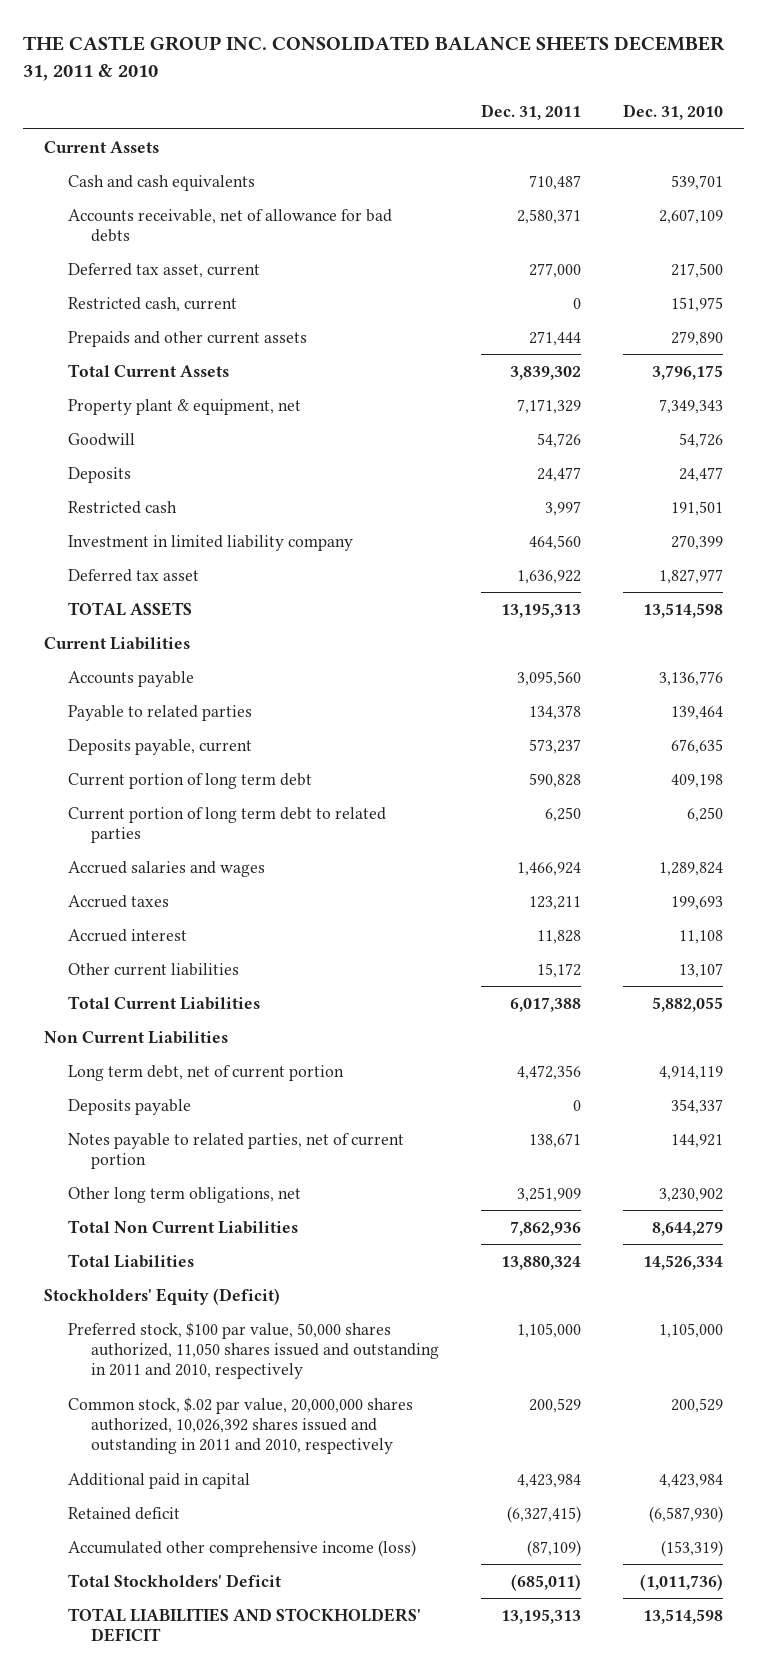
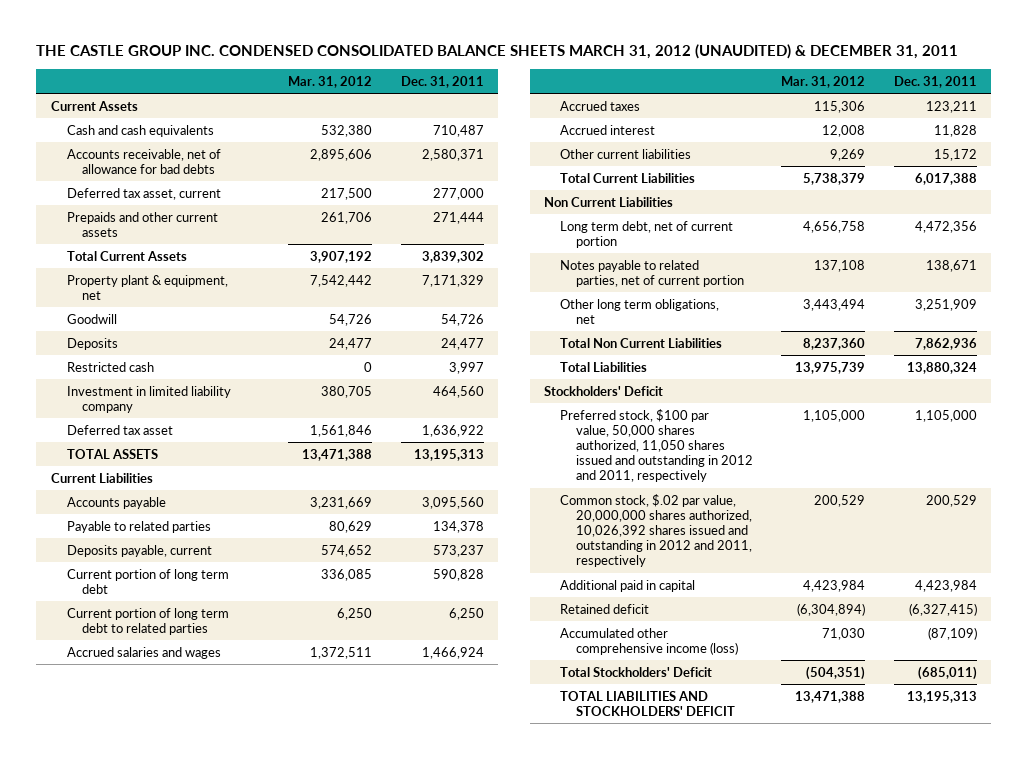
- THE CASTLE GROUP INC. CONSOLIDATED BALANCE SHEETS DECEMBER 31, 2011 & 2010
+ THE CASTLE GROUP INC. CONDENSED CONSOLIDATED BALANCE SHEETS MARCH 31, 2012 (UNAUDITED) & DECEMBER 31, 2011
- | Dec. 31, 2011 | Dec. 31, 2010
+ | Mar. 31, 2012 | Dec. 31, 2011
- Restricted cash, current | 0 | 151,975
- Deposits payable | 0 | 354,337
- Stockholders' Equity (Deficit)
- Preferred stock, $100 par value, 50,000 shares authorized, 11,050 shares issued and outstanding in 2011 and 2010, respectively | 1,105,000 | 1,105,000
- Common stock, $.02 par value, 20,000,000 shares authorized, 10,026,392 shares issued and outstanding in 2011 and 2010, respectively | 200,529 | 200,529
+ Stockholders' Deficit
+ Preferred stock, $100 par value, 50,000 shares authorized, 11,050 shares issued and outstanding in 2012 and 2011, respectively | 1,105,000 | 1,105,000
+ Common stock, $.02 par value, 20,000,000 shares authorized, 10,026,392 shares issued and outstanding in 2012 and 2011, respectively | 200,529 | 200,529

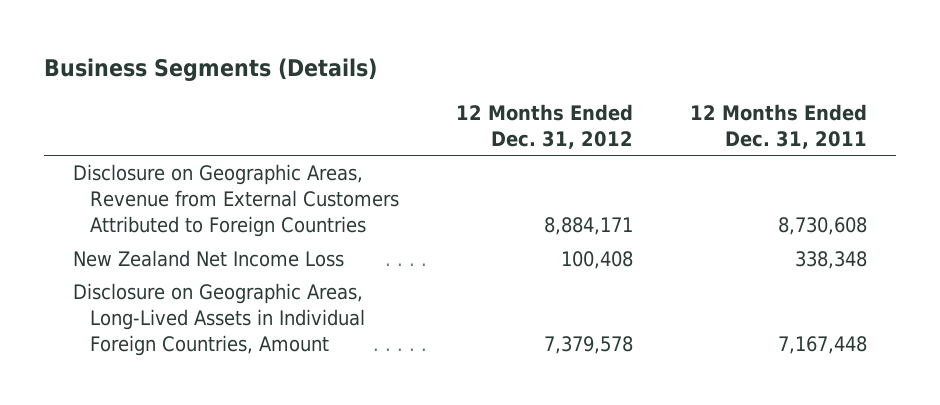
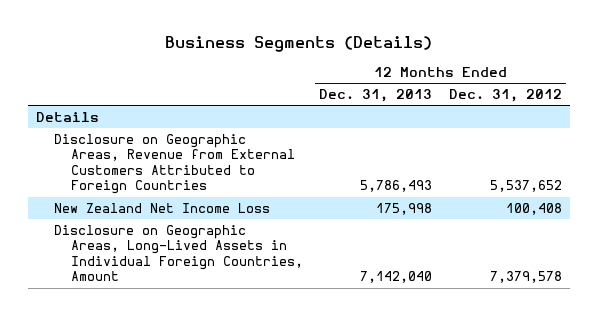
- | 12 Months Ended Dec. 31, 2012 | 12 Months Ended Dec. 31, 2011
+ | 12 Months Ended Dec. 31, 2013 | 12 Months Ended Dec. 31, 2012
- Disclosure on Geographic Areas, Revenue from External Customers Attributed to Foreign Countries | 8,884,171 | 8,730,608
+ Details
+ Disclosure on Geographic Areas, Revenue from External Customers Attributed to Foreign Countries | 5,786,493 | 5,537,652

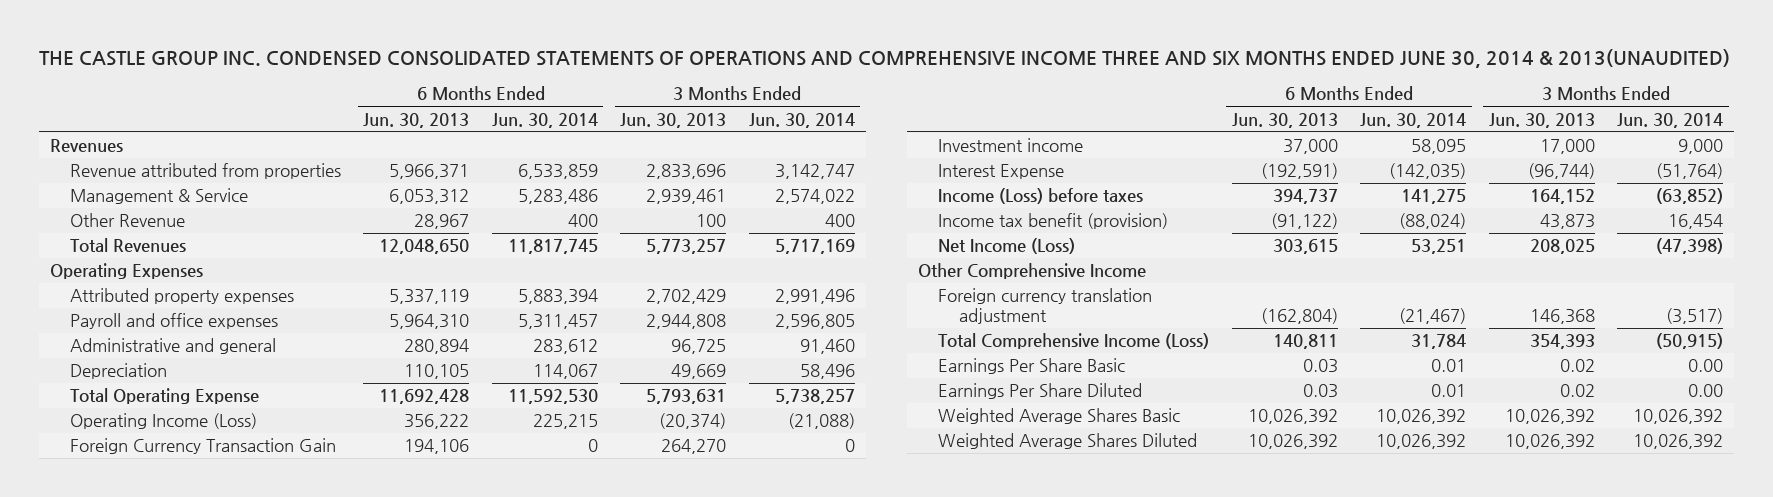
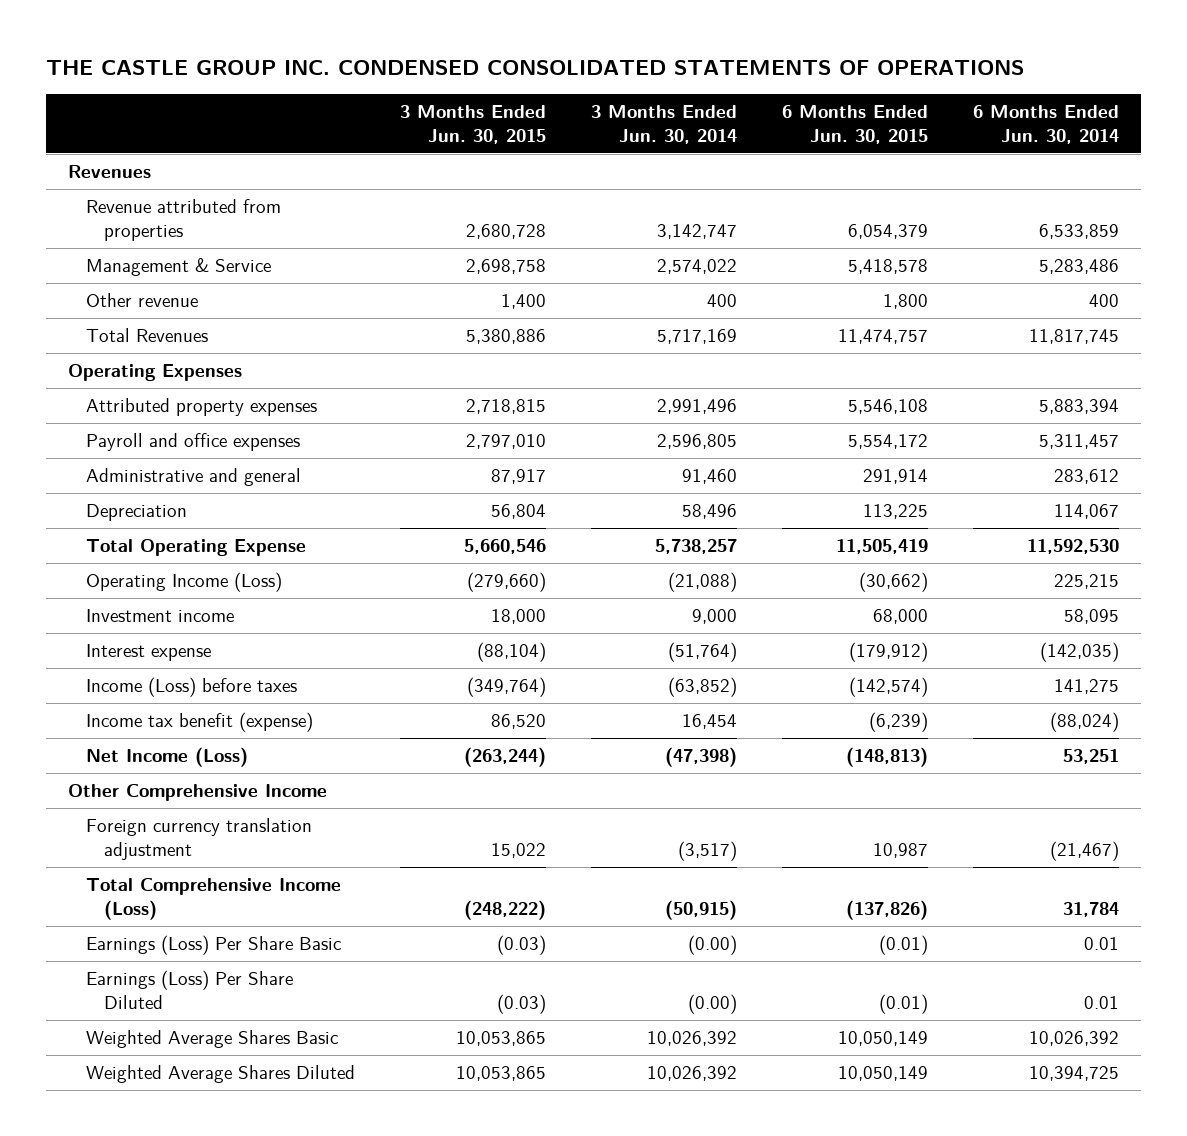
- THE CASTLE GROUP INC. CONDENSED CONSOLIDATED STATEMENTS OF OPERATIONS AND COMPREHENSIVE INCOME THREE AND SIX MONTHS ENDED JUNE 30, 2014 & 2013(UNAUDITED)
+ THE CASTLE GROUP INC. CONDENSED CONSOLIDATED STATEMENTS OF OPERATIONS
- | 6 Months Ended Jun. 30, 2013 | 6 Months Ended Jun. 30, 2014 | 3 Months Ended Jun. 30, 2013 | 3 Months Ended Jun. 30, 2014
+ | 3 Months Ended Jun. 30, 2015 | 3 Months Ended Jun. 30, 2014 | 6 Months Ended Jun. 30, 2015 | 6 Months Ended Jun. 30, 2014
- Other Revenue | 28,967 | 400 | 100 | 400
+ Other revenue | 1,400 | 400 | 1,800 | 400
- Foreign Currency Transaction Gain | 194,106 | 0 | 264,270 | 0
- Interest Expense | (192,591) | (142,035) | (96,744) | (51,764)
+ Interest expense | (88,104) | (51,764) | (179,912) | (142,035)
- Income tax benefit (provision) | (91,122) | (88,024) | 43,873 | 16,454
+ Income tax benefit (expense) | 86,520 | 16,454 | (6,239) | (88,024)
- Earnings Per Share Basic | 0.03 | 0.01 | 0.02 | 0.00
- Earnings Per Share Diluted | 0.03 | 0.01 | 0.02 | 0.00
+ Earnings (Loss) Per Share Basic | (0.03) | (0.00) | (0.01) | 0.01
+ Earnings (Loss) Per Share Diluted | (0.03) | (0.00) | (0.01) | 0.01
- Weighted Average Shares Diluted | 10,026,392 | 10,026,392 | 10,026,392 | 10,026,392
+ Weighted Average Shares Diluted | 10,053,865 | 10,026,392 | 10,050,149 | 10,394,725

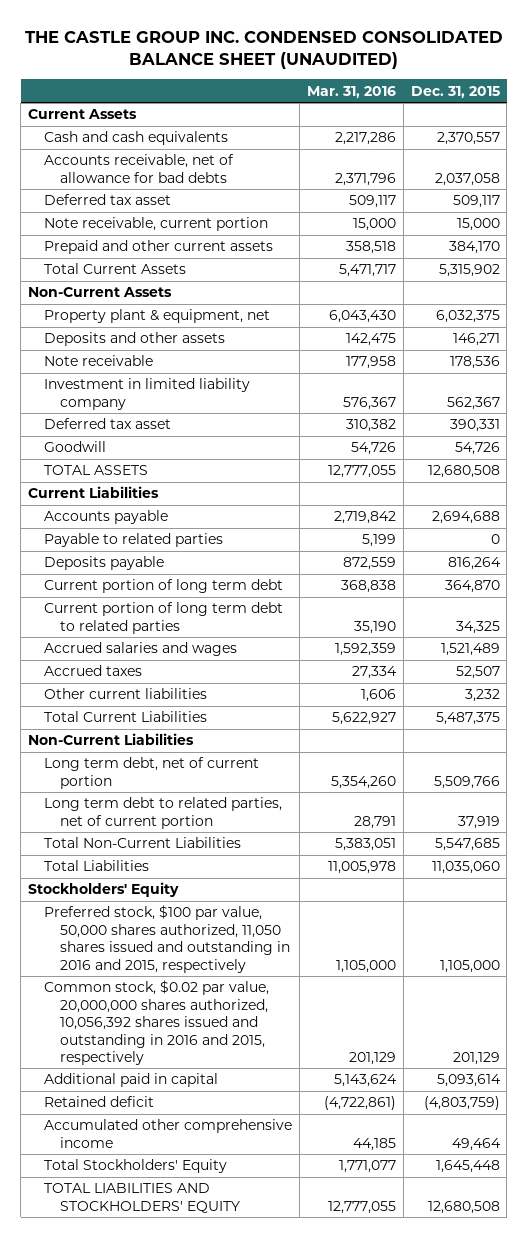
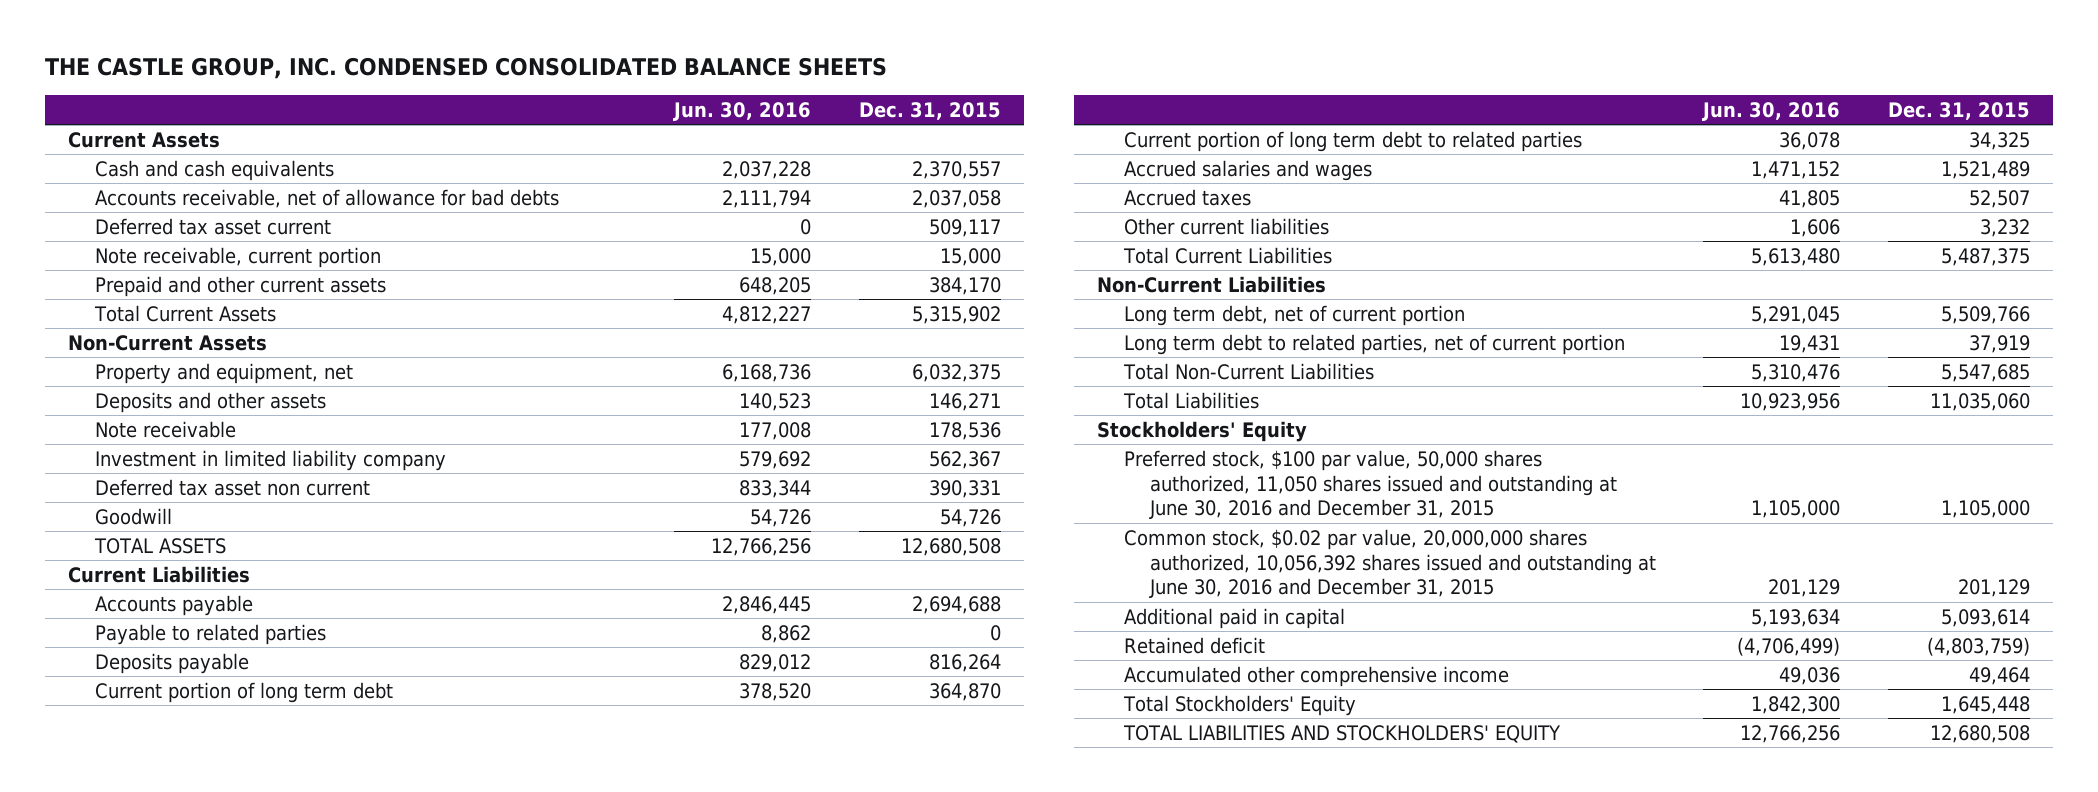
- THE CASTLE GROUP INC. CONDENSED CONSOLIDATED BALANCE SHEET (UNAUDITED)
+ THE CASTLE GROUP, INC. CONDENSED CONSOLIDATED BALANCE SHEETS
- | Mar. 31, 2016 | Dec. 31, 2015
+ | Jun. 30, 2016 | Dec. 31, 2015
- Deferred tax asset | 509,117 | 509,117
+ Deferred tax asset current | 0 | 509,117
- Property plant & equipment, net | 6,043,430 | 6,032,375
+ Property and equipment, net | 6,168,736 | 6,032,375
- Deferred tax asset | 310,382 | 390,331
+ Deferred tax asset non current | 833,344 | 390,331
- Preferred stock, $100 par value, 50,000 shares authorized, 11,050 shares issued and outstanding in 2016 and 2015, respectively | 1,105,000 | 1,105,000
- Common stock, $0.02 par value, 20,000,000 shares authorized, 10,056,392 shares issued and outstanding in 2016 and 2015, respectively | 201,129 | 201,129
+ Preferred stock, $100 par value, 50,000 shares authorized, 11,050 shares issued and outstanding at June 30, 2016 and December 31, 2015 | 1,105,000 | 1,105,000
+ Common stock, $0.02 par value, 20,000,000 shares authorized, 10,056,392 shares issued and outstanding at June 30, 2016 and December 31, 2015 | 201,129 | 201,129

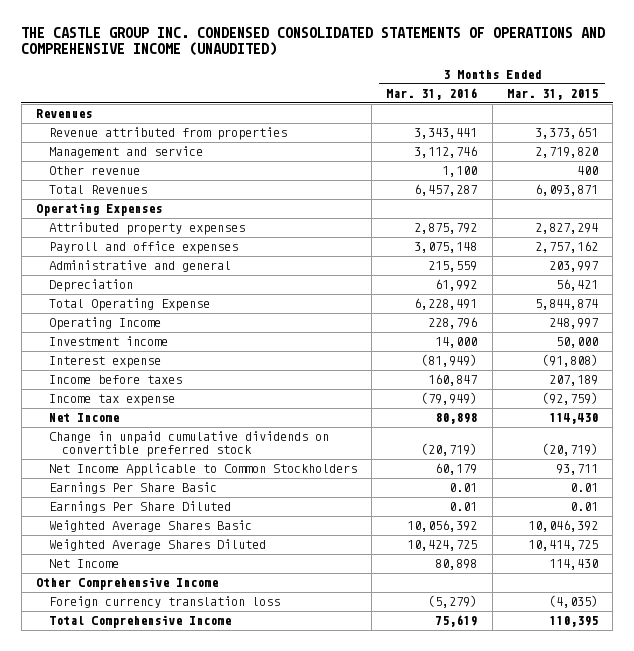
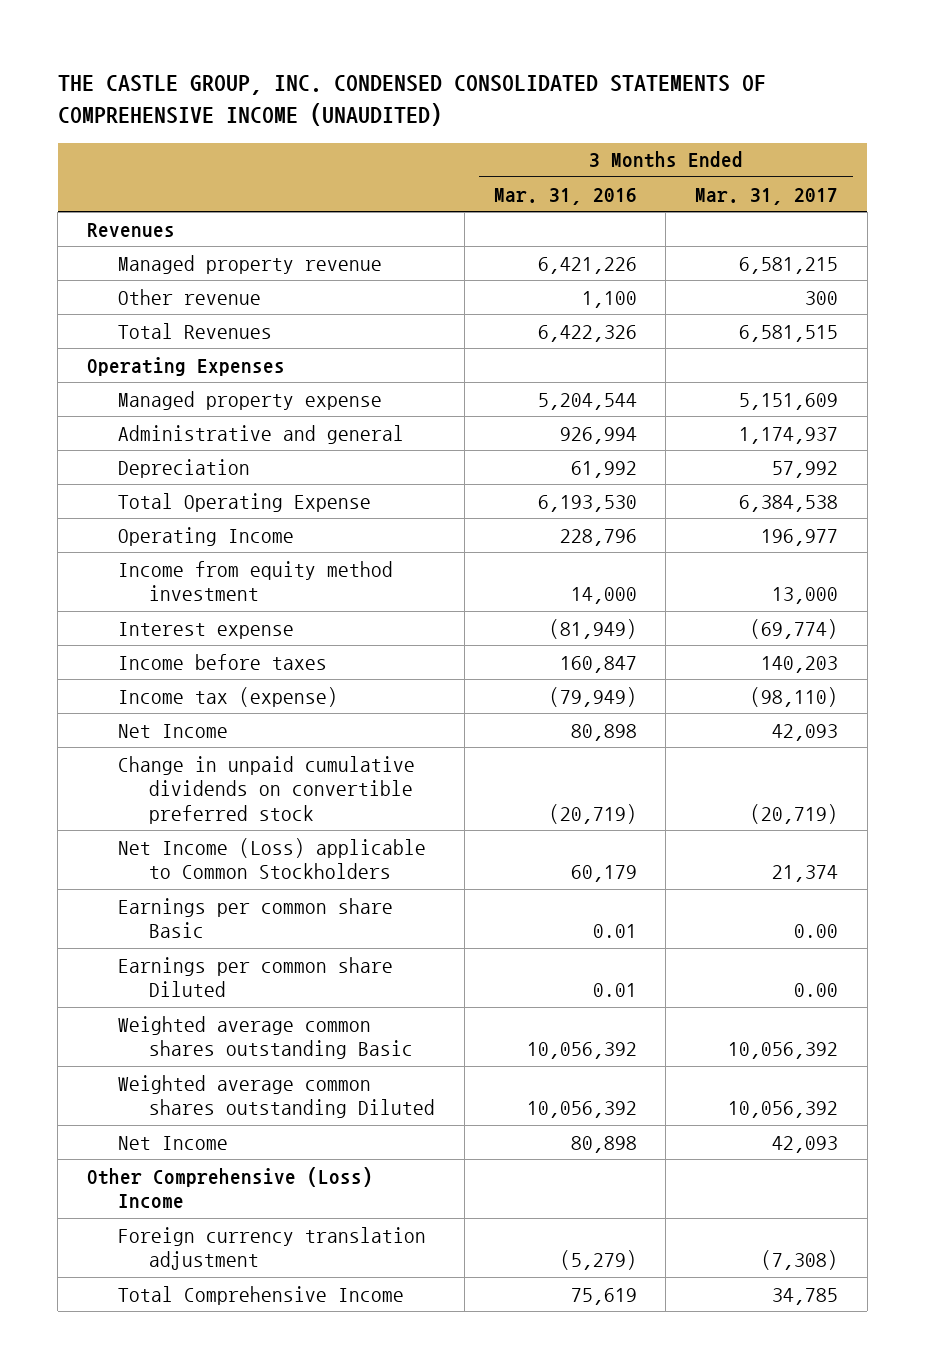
- THE CASTLE GROUP INC. CONDENSED CONSOLIDATED STATEMENTS OF OPERATIONS AND COMPREHENSIVE INCOME (UNAUDITED)
+ THE CASTLE GROUP, INC. CONDENSED CONSOLIDATED STATEMENTS OF COMPREHENSIVE INCOME (UNAUDITED)
- | 3 Months Ended Mar. 31, 2016 | 3 Months Ended Mar. 31, 2015
+ | 3 Months Ended Mar. 31, 2016 | 3 Months Ended Mar. 31, 2017
- Revenue attributed from properties | 3,343,441 | 3,373,651
- Management and service | 3,112,746 | 2,719,820
+ Managed property revenue | 6,421,226 | 6,581,215
- Total Revenues | 6,457,287 | 6,093,871
+ Total Revenues | 6,422,326 | 6,581,515
- Attributed property expenses | 2,875,792 | 2,827,294
- Payroll and office expenses | 3,075,148 | 2,757,162
- Administrative and general | 215,559 | 203,997
+ Managed property expense | 5,204,544 | 5,151,609
+ Administrative and general | 926,994 | 1,174,937
- Total Operating Expense | 6,228,491 | 5,844,874
+ Total Operating Expense | 6,193,530 | 6,384,538
- Investment income | 14,000 | 50,000
+ Income from equity method investment | 14,000 | 13,000
- Income tax expense | (79,949) | (92,759)
+ Income tax (expense) | (79,949) | (98,110)
- Net Income Applicable to Common Stockholders | 60,179 | 93,711
- Earnings Per Share Basic | 0.01 | 0.01
- Earnings Per Share Diluted | 0.01 | 0.01
- Weighted Average Shares Basic | 10,056,392 | 10,046,392
- Weighted Average Shares Diluted | 10,424,725 | 10,414,725
+ Net Income (Loss) applicable to Common Stockholders | 60,179 | 21,374
+ Earnings per common share Basic | 0.01 | 0.00
+ Earnings per common share Diluted | 0.01 | 0.00
+ Weighted average common shares outstanding Basic | 10,056,392 | 10,056,392
+ Weighted average common shares outstanding Diluted | 10,056,392 | 10,056,392
- Other Comprehensive Income
- Foreign currency translation loss | (5,279) | (4,035)
+ Other Comprehensive (Loss) Income
+ Foreign currency translation adjustment | (5,279) | (7,308)

